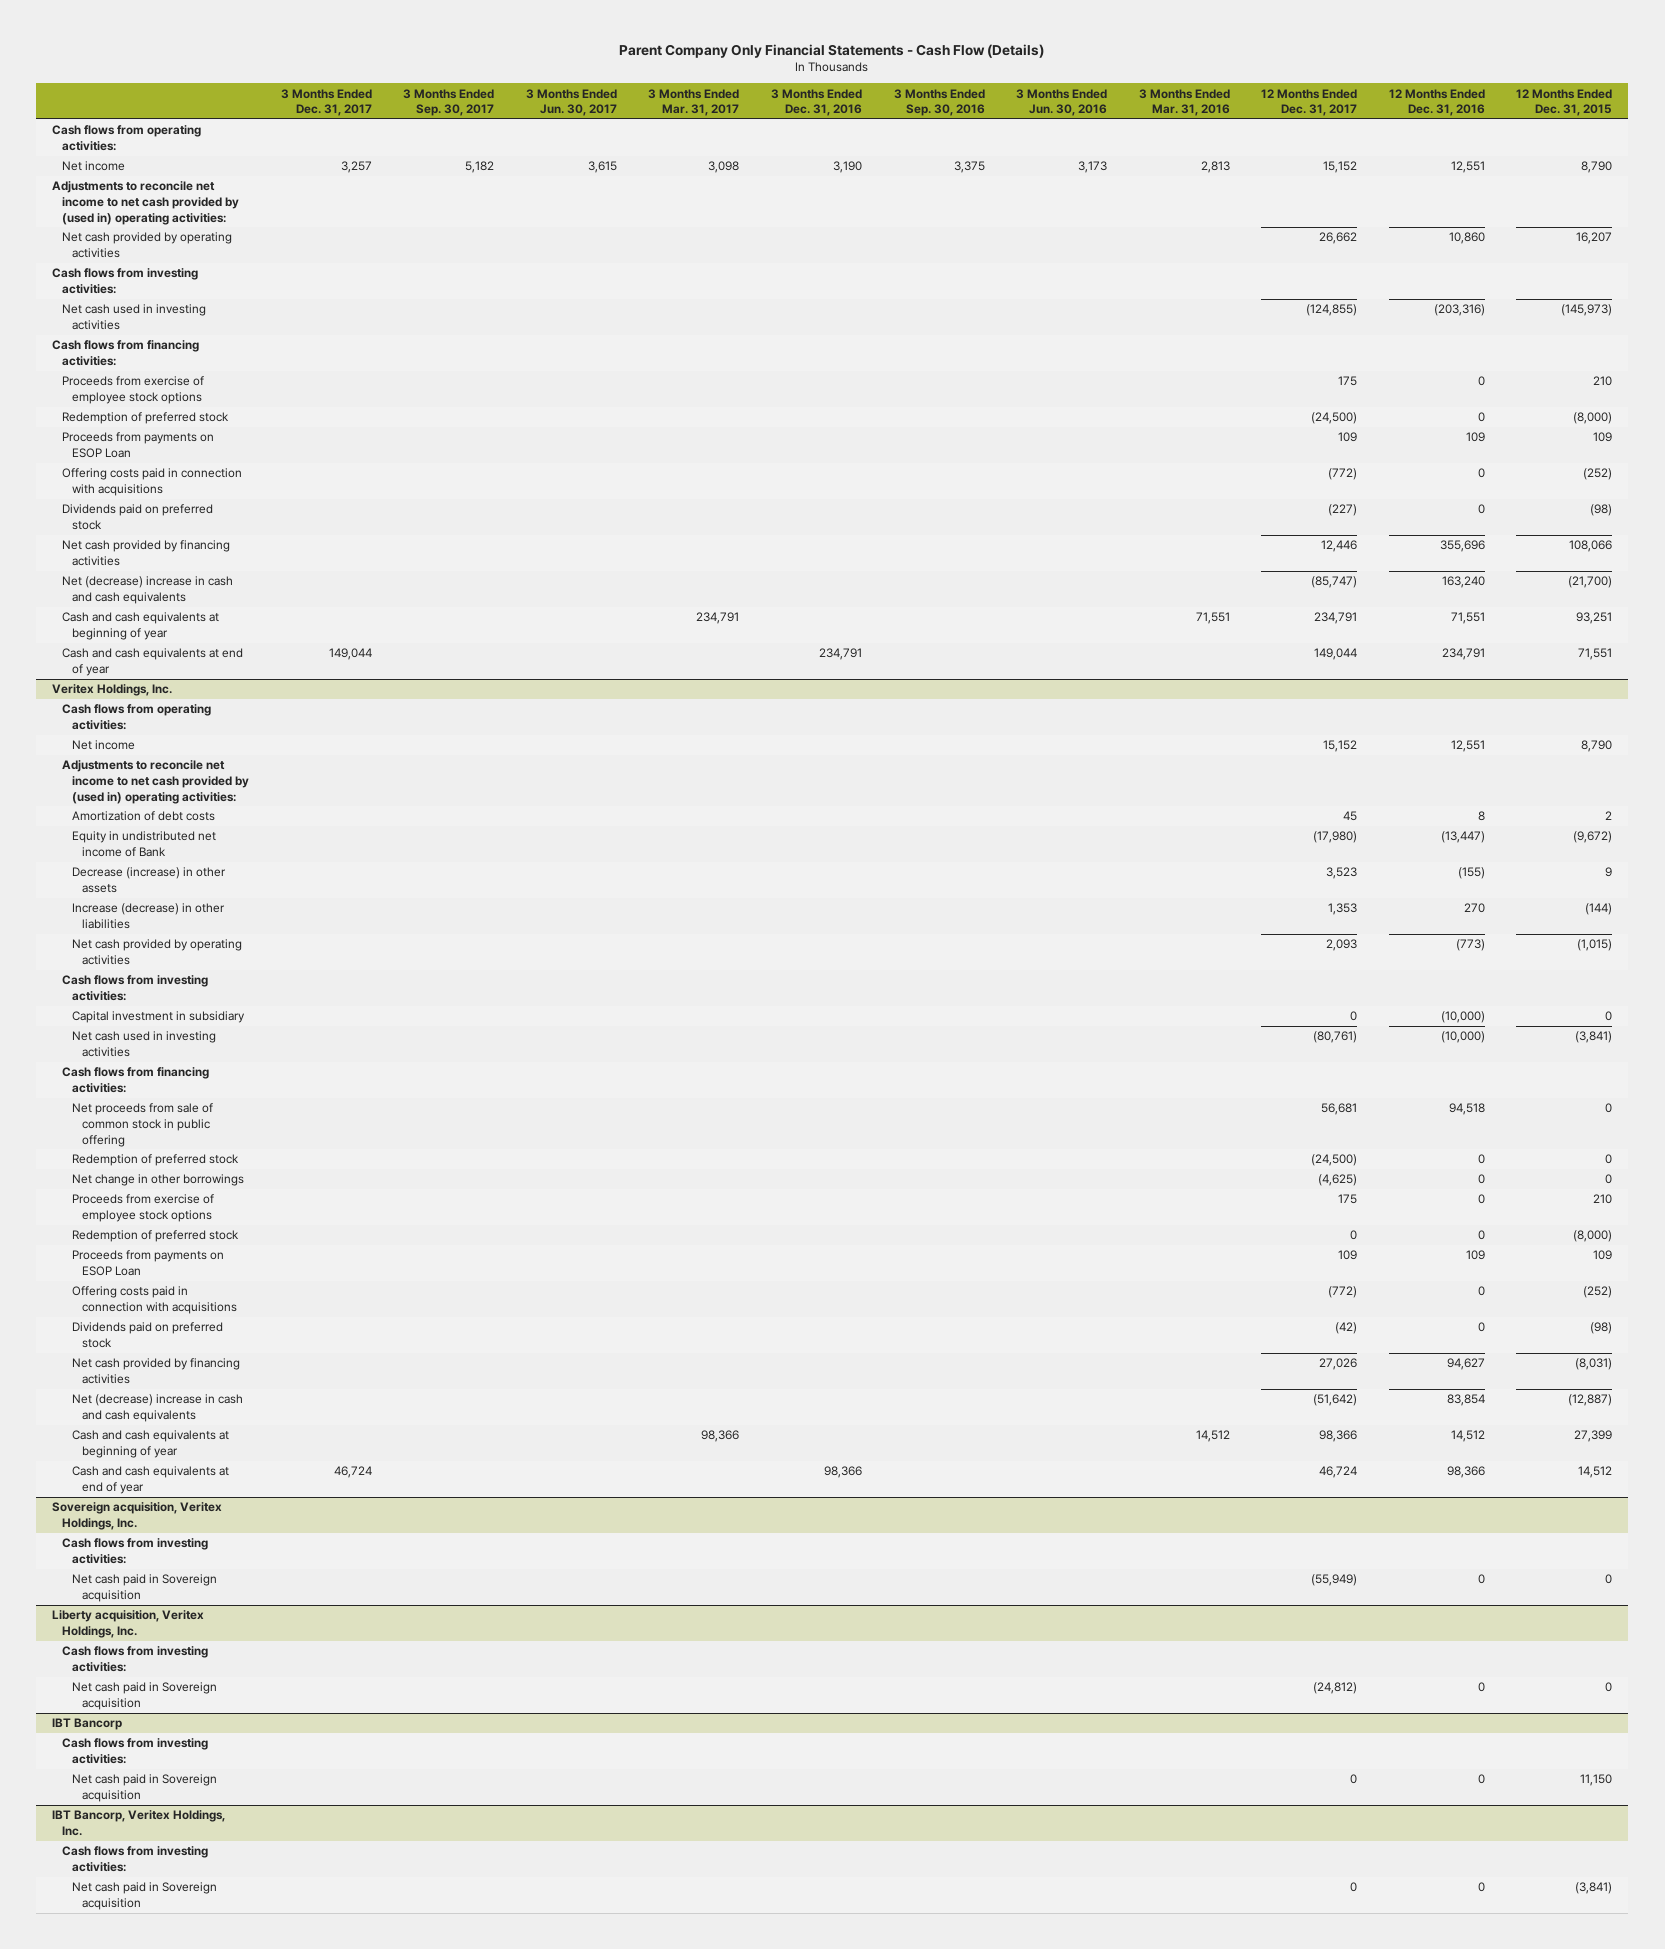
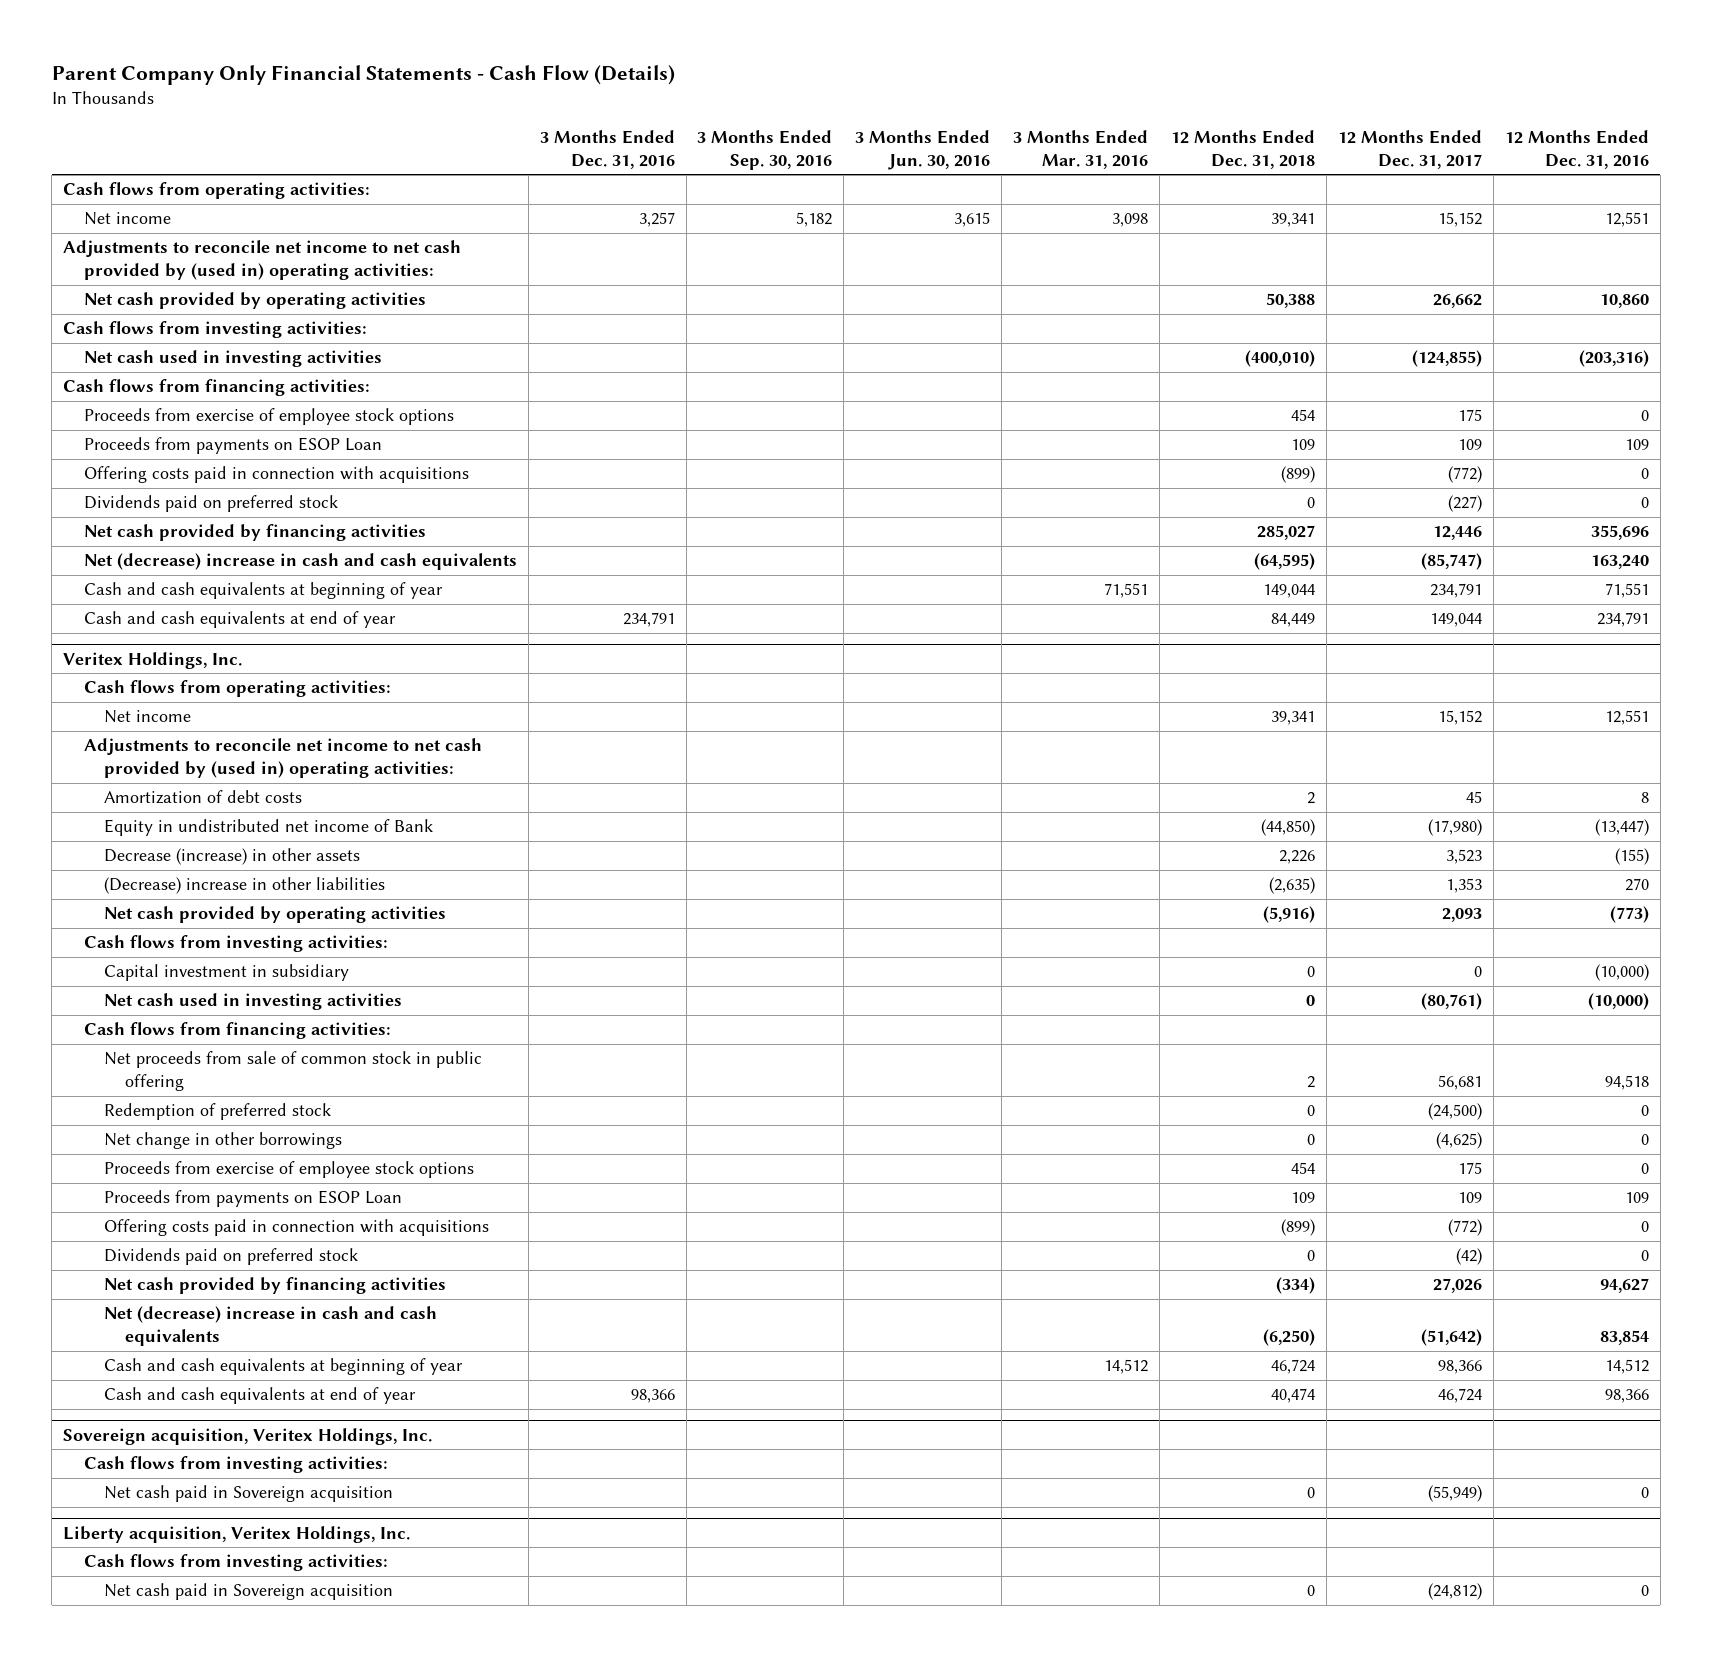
- | 3 Months Ended Dec. 31, 2017 | 3 Months Ended Sep. 30, 2017 | 3 Months Ended Jun. 30, 2017 | 3 Months Ended Mar. 31, 2017 | 3 Months Ended Dec. 31, 2016 | 3 Months Ended Sep. 30, 2016 | 3 Months Ended Jun. 30, 2016 | 3 Months Ended Mar. 31, 2016 | 12 Months Ended Dec. 31, 2017 | 12 Months Ended Dec. 31, 2016 | 12 Months Ended Dec. 31, 2015
+ | 3 Months Ended Dec. 31, 2016 | 3 Months Ended Sep. 30, 2016 | 3 Months Ended Jun. 30, 2016 | 3 Months Ended Mar. 31, 2016 | 12 Months Ended Dec. 31, 2018 | 12 Months Ended Dec. 31, 2017 | 12 Months Ended Dec. 31, 2016
- Net income | 3,257 | 5,182 | 3,615 | 3,098 | 3,190 | 3,375 | 3,173 | 2,813 | 15,152 | 12,551 | 8,790
+ Net income | 3,257 | 5,182 | 3,615 | 3,098 | 39,341 | 15,152 | 12,551
- Redemption of preferred stock | | | | | | | | | (24,500) | 0 | (8,000)
@ Veritex Holdings, Inc.
- Increase (decrease) in other liabilities | | | | | | | | | 1,353 | 270 | (144)
+ (Decrease) increase in other liabilities | | | | | (2,635) | 1,353 | 270
- Redemption of preferred stock | | | | | | | | | 0 | 0 | (8,000)
- IBT Bancorp
- Cash flows from investing activities:
- Net cash paid in Sovereign acquisition | | | | | | | | | 0 | 0 | 11,150
- IBT Bancorp, Veritex Holdings, Inc.
- Cash flows from investing activities:
- Net cash paid in Sovereign acquisition | | | | | | | | | 0 | 0 | (3,841)

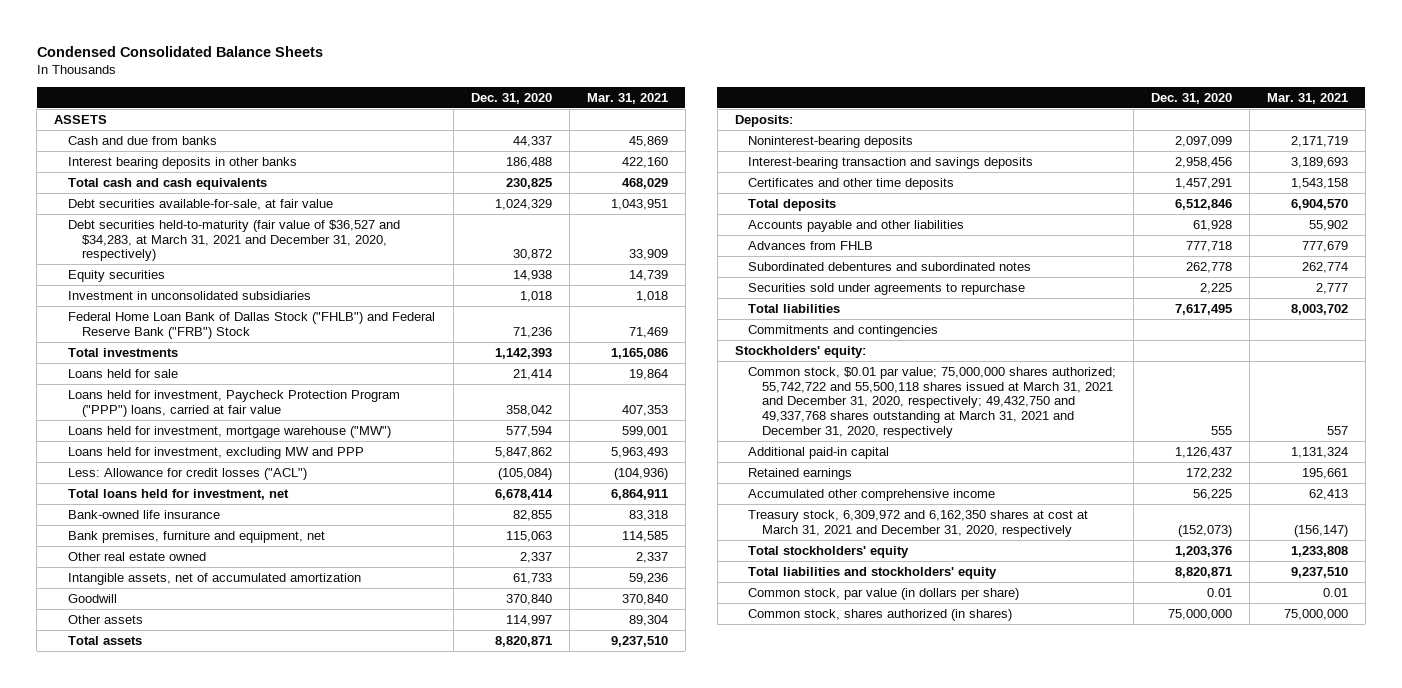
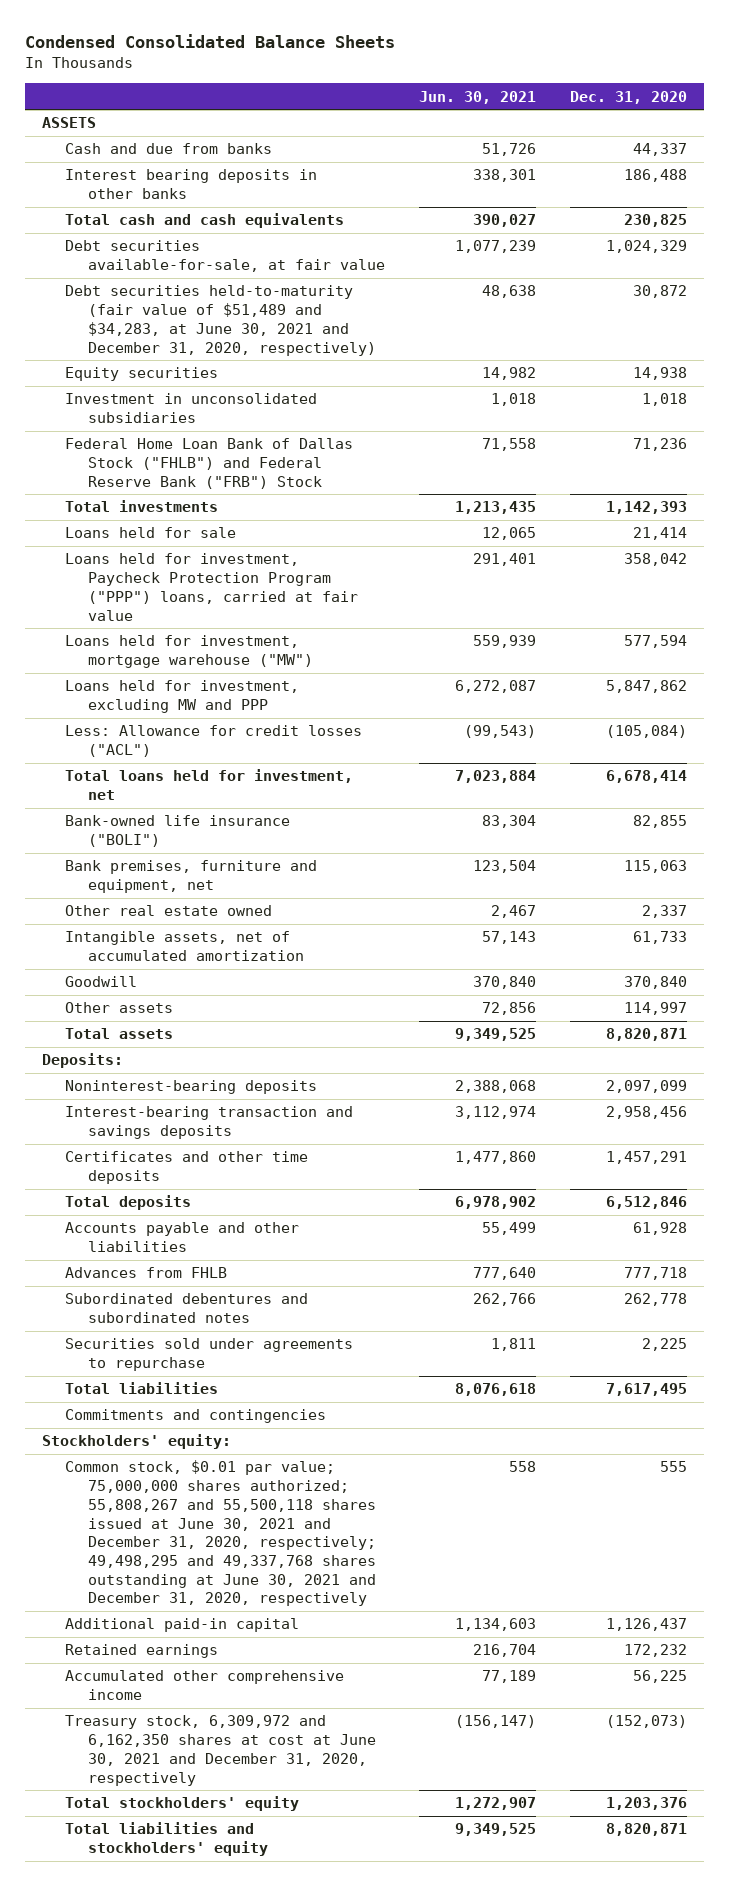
- | Dec. 31, 2020 | Mar. 31, 2021
+ | Jun. 30, 2021 | Dec. 31, 2020
- Debt securities held-to-maturity (fair value of $36,527 and $34,283, at March 31, 2021 and December 31, 2020, respectively) | 30,872 | 33,909
+ Debt securities held-to-maturity (fair value of $51,489 and $34,283, at June 30, 2021 and December 31, 2020, respectively) | 48,638 | 30,872
- Bank-owned life insurance | 82,855 | 83,318
+ Bank-owned life insurance ("BOLI") | 83,304 | 82,855
- Common stock, $0.01 par value; 75,000,000 shares authorized; 55,742,722 and 55,500,118 shares issued at March 31, 2021 and December 31, 2020, respectively; 49,432,750 and 49,337,768 shares outstanding at March 31, 2021 and December 31, 2020, respectively | 555 | 557
+ Common stock, $0.01 par value; 75,000,000 shares authorized; 55,808,267 and 55,500,118 shares issued at June 30, 2021 and December 31, 2020, respectively; 49,498,295 and 49,337,768 shares outstanding at June 30, 2021 and December 31, 2020, respectively | 558 | 555
- Treasury stock, 6,309,972 and 6,162,350 shares at cost at March 31, 2021 and December 31, 2020, respectively | (152,073) | (156,147)
+ Treasury stock, 6,309,972 and 6,162,350 shares at cost at June 30, 2021 and December 31, 2020, respectively | (156,147) | (152,073)
- Common stock, par value (in dollars per share) | 0.01 | 0.01
- Common stock, shares authorized (in shares) | 75,000,000 | 75,000,000

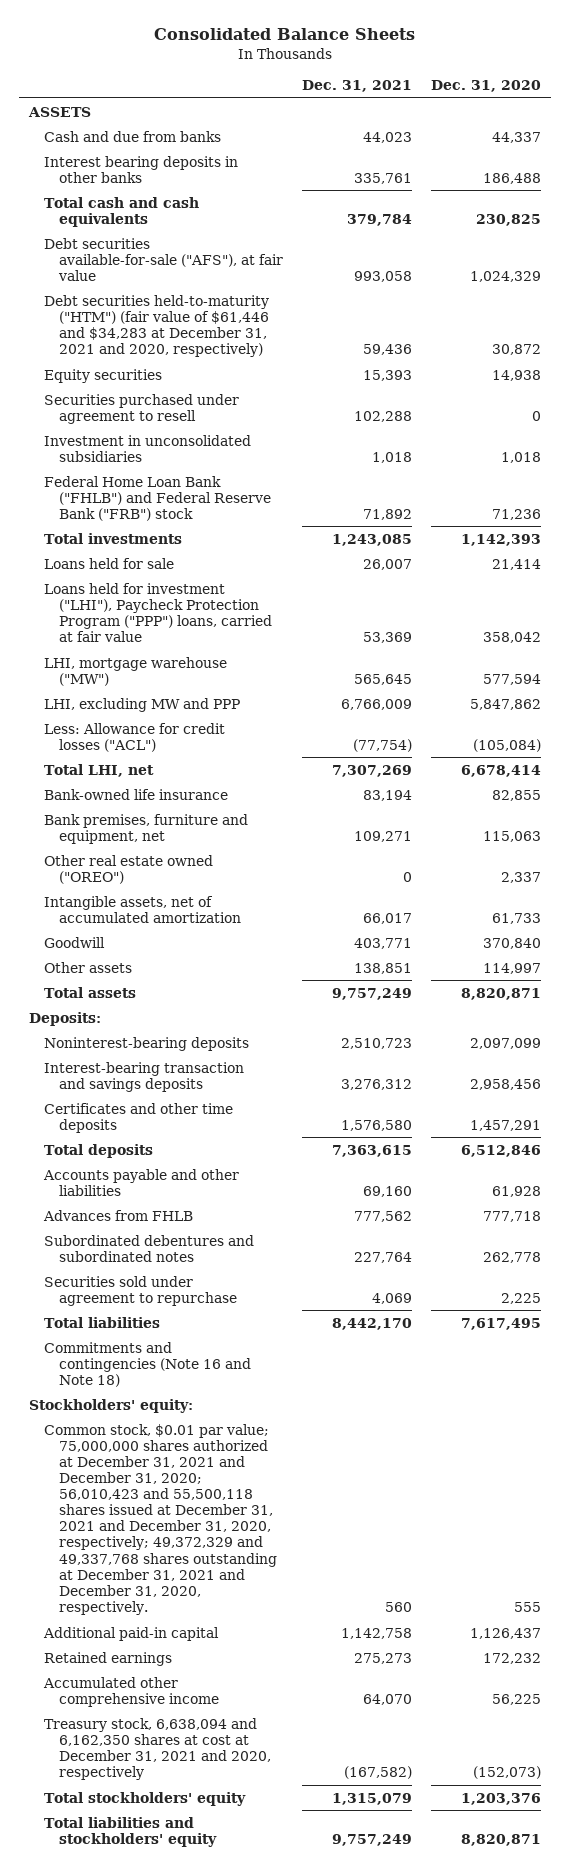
- Condensed Consolidated Balance Sheets
+ Consolidated Balance Sheets
- | Jun. 30, 2021 | Dec. 31, 2020
+ | Dec. 31, 2021 | Dec. 31, 2020
- Debt securities available-for-sale, at fair value | 1,077,239 | 1,024,329
- Debt securities held-to-maturity (fair value of $51,489 and $34,283, at June 30, 2021 and December 31, 2020, respectively) | 48,638 | 30,872
+ Debt securities available-for-sale ("AFS"), at fair value | 993,058 | 1,024,329
+ Debt securities held-to-maturity ("HTM") (fair value of $61,446 and $34,283 at December 31, 2021 and 2020, respectively) | 59,436 | 30,872
+ Securities purchased under agreement to resell | 102,288 | 0
- Federal Home Loan Bank of Dallas Stock ("FHLB") and Federal Reserve Bank ("FRB") Stock | 71,558 | 71,236
+ Federal Home Loan Bank ("FHLB") and Federal Reserve Bank ("FRB") stock | 71,892 | 71,236
- Loans held for investment, Paycheck Protection Program ("PPP") loans, carried at fair value | 291,401 | 358,042
- Loans held for investment, mortgage warehouse ("MW") | 559,939 | 577,594
- Loans held for investment, excluding MW and PPP | 6,272,087 | 5,847,862
+ Loans held for investment ("LHI"), Paycheck Protection Program ("PPP") loans, carried at fair value | 53,369 | 358,042
+ LHI, mortgage warehouse ("MW") | 565,645 | 577,594
+ LHI, excluding MW and PPP | 6,766,009 | 5,847,862
- Total loans held for investment, net | 7,023,884 | 6,678,414
- Bank-owned life insurance ("BOLI") | 83,304 | 82,855
+ Total LHI, net | 7,307,269 | 6,678,414
+ Bank-owned life insurance | 83,194 | 82,855
- Other real estate owned | 2,467 | 2,337
+ Other real estate owned ("OREO") | 0 | 2,337
- Securities sold under agreements to repurchase | 1,811 | 2,225
+ Securities sold under agreement to repurchase | 4,069 | 2,225
- Commitments and contingencies
+ Commitments and contingencies (Note 16 and Note 18)
- Common stock, $0.01 par value; 75,000,000 shares authorized; 55,808,267 and 55,500,118 shares issued at June 30, 2021 and December 31, 2020, respectively; 49,498,295 and 49,337,768 shares outstanding at June 30, 2021 and December 31, 2020, respectively | 558 | 555
+ Common stock, $0.01 par value; 75,000,000 shares authorized at December 31, 2021 and December 31, 2020; 56,010,423 and 55,500,118 shares issued at December 31, 2021 and December 31, 2020, respectively; 49,372,329 and 49,337,768 shares outstanding at December 31, 2021 and December 31, 2020, respectively. | 560 | 555
- Treasury stock, 6,309,972 and 6,162,350 shares at cost at June 30, 2021 and December 31, 2020, respectively | (156,147) | (152,073)
+ Treasury stock, 6,638,094 and 6,162,350 shares at cost at December 31, 2021 and 2020, respectively | (167,582) | (152,073)

